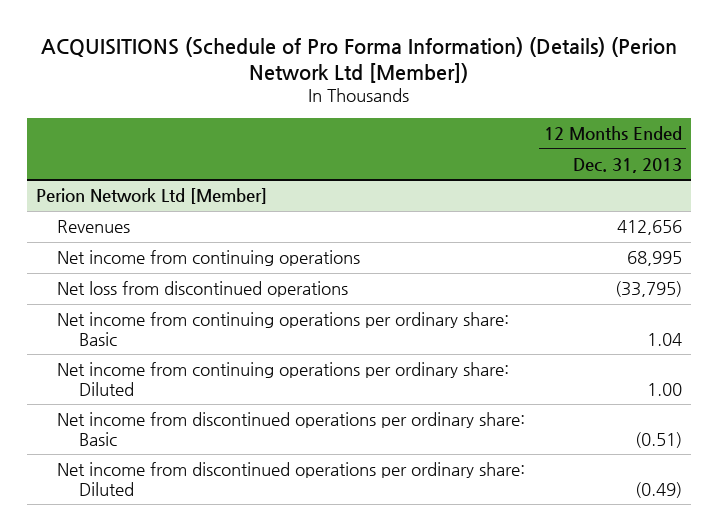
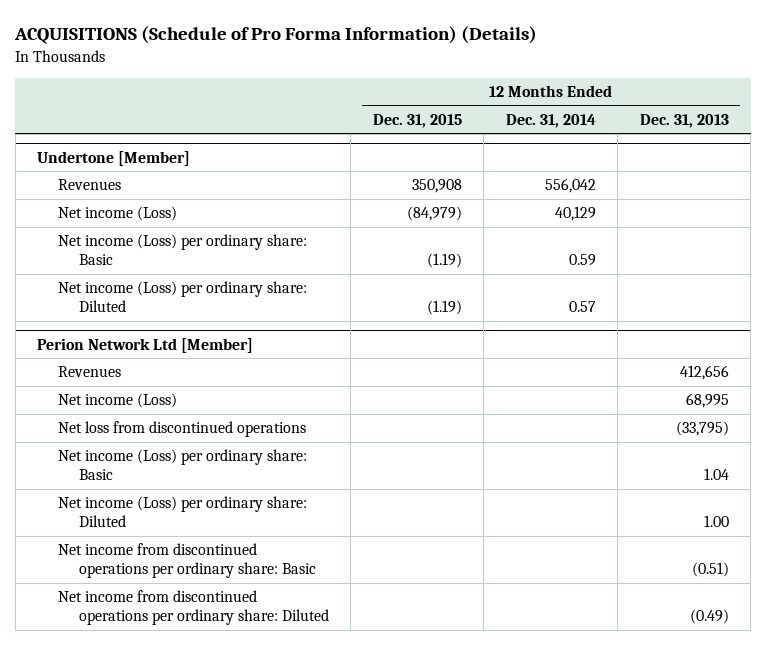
- ACQUISITIONS (Schedule of Pro Forma Information) (Details) (Perion Network Ltd [Member])
+ ACQUISITIONS (Schedule of Pro Forma Information) (Details)
- | 12 Months Ended Dec. 31, 2013
+ | 12 Months Ended Dec. 31, 2015 | 12 Months Ended Dec. 31, 2014 | 12 Months Ended Dec. 31, 2013
+ Undertone [Member]
+ Revenues | 350,908 | 556,042 |
+ Net income (Loss) | (84,979) | 40,129 |
+ Net income (Loss) per ordinary share: Basic | (1.19) | 0.59 |
+ Net income (Loss) per ordinary share: Diluted | (1.19) | 0.57 |
@ Perion Network Ltd [Member]
- Net income from continuing operations | 68,995
+ Net income (Loss) | | | 68,995
- Net income from continuing operations per ordinary share: Basic | 1.04
- Net income from continuing operations per ordinary share: Diluted | 1.00
+ Net income (Loss) per ordinary share: Basic | | | 1.04
+ Net income (Loss) per ordinary share: Diluted | | | 1.00

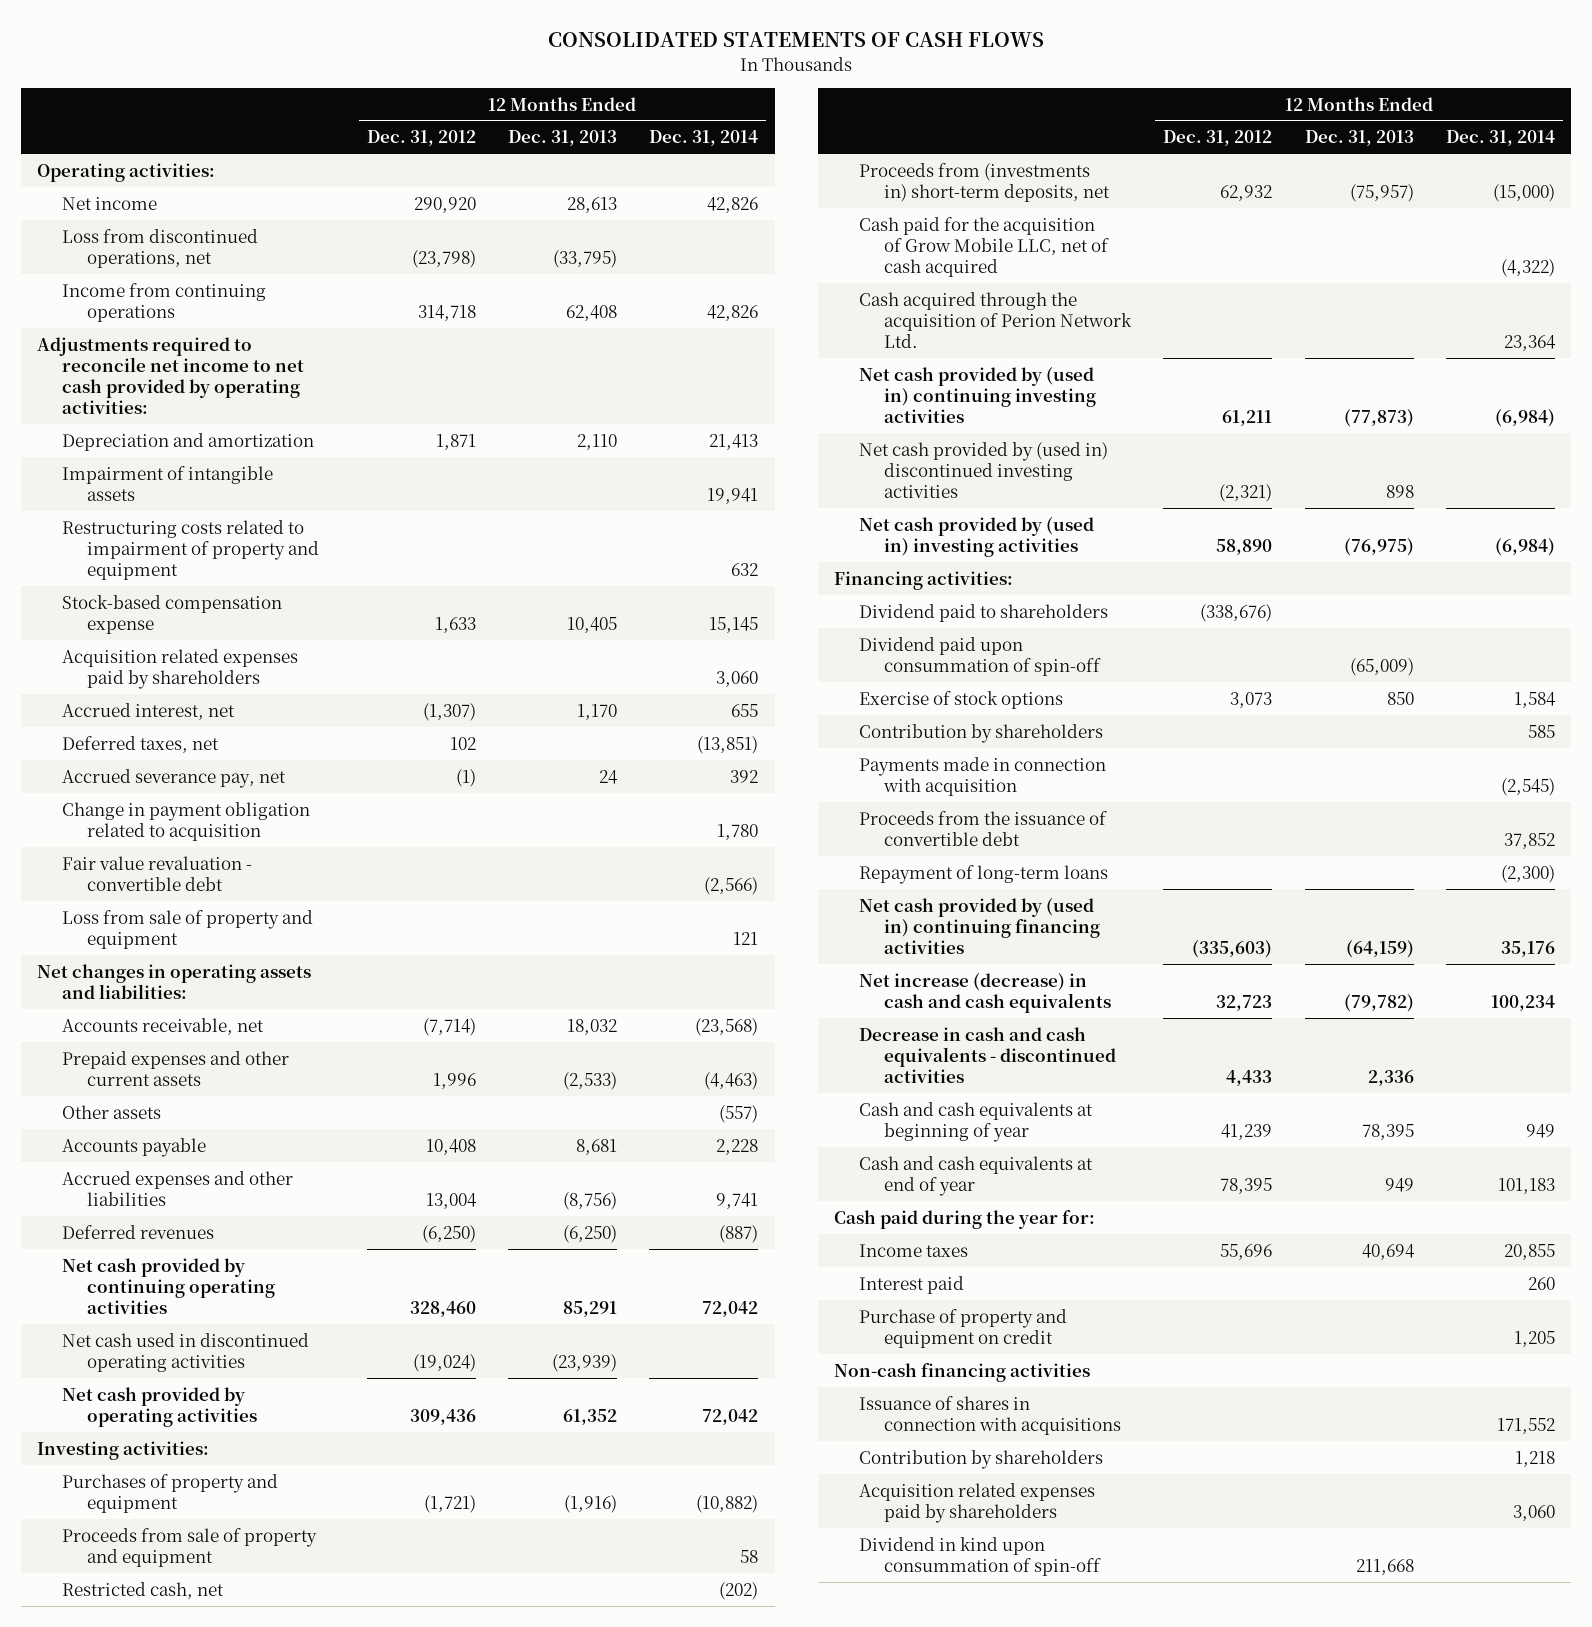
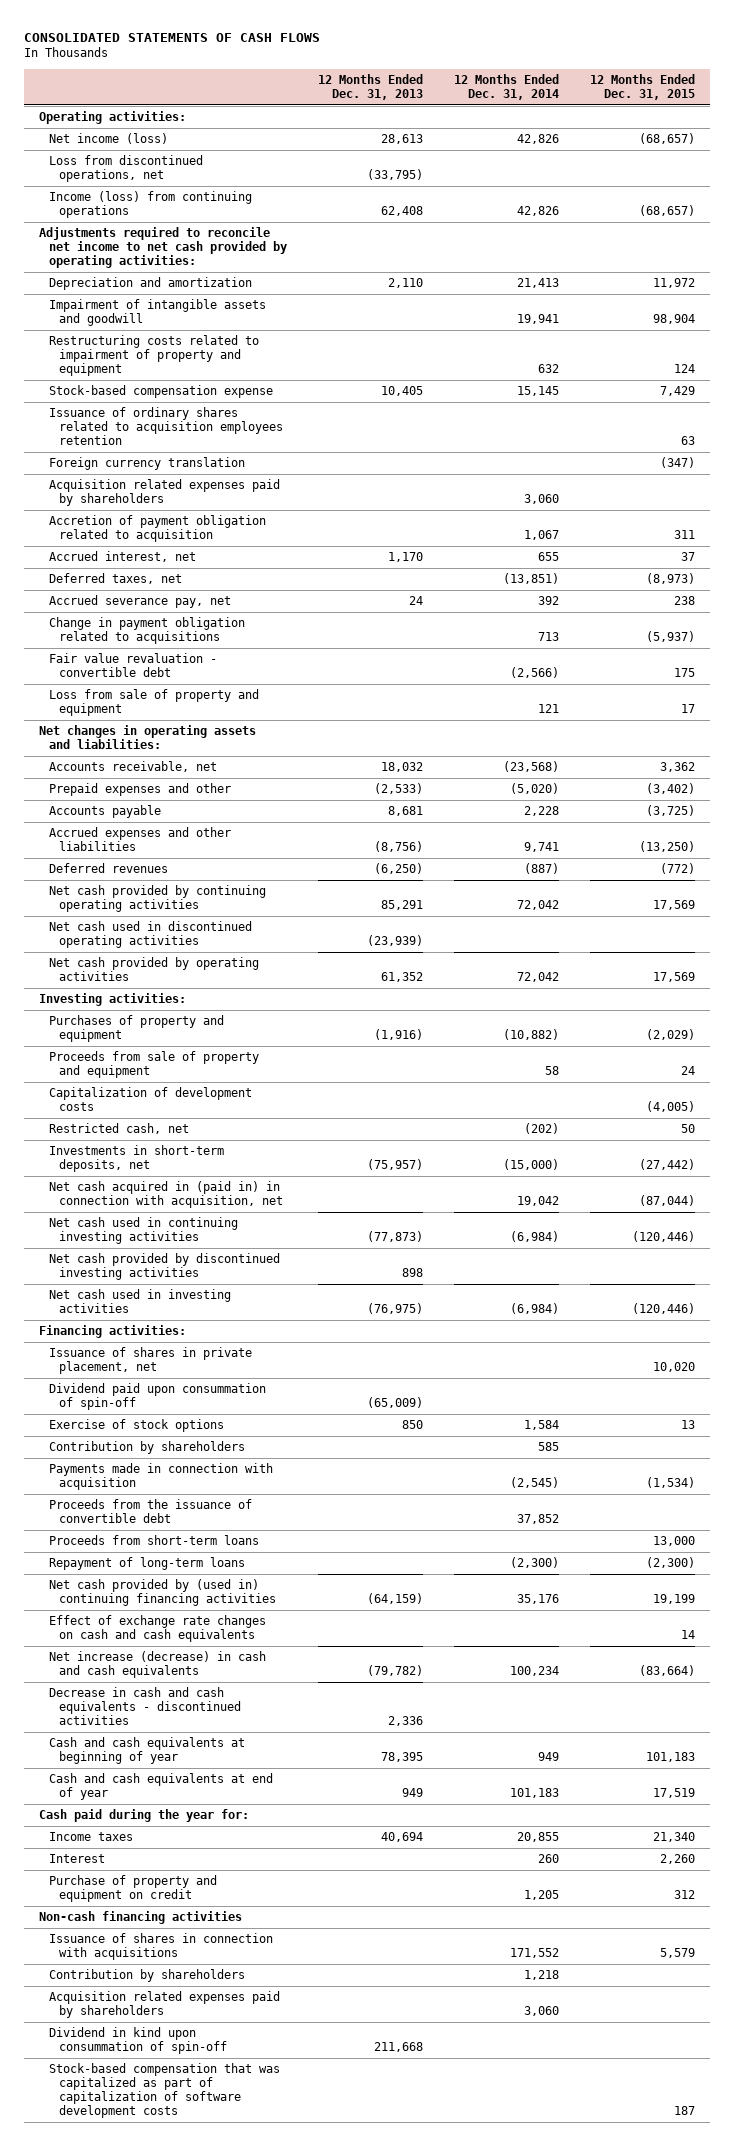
- | 12 Months Ended Dec. 31, 2012 | 12 Months Ended Dec. 31, 2013 | 12 Months Ended Dec. 31, 2014
+ | 12 Months Ended Dec. 31, 2013 | 12 Months Ended Dec. 31, 2014 | 12 Months Ended Dec. 31, 2015
- Net income | 290,920 | 28,613 | 42,826
+ Net income (loss) | 28,613 | 42,826 | (68,657)
- Income from continuing operations | 314,718 | 62,408 | 42,826
+ Income (loss) from continuing operations | 62,408 | 42,826 | (68,657)
- Impairment of intangible assets | | | 19,941
+ Impairment of intangible assets and goodwill | | 19,941 | 98,904
+ Issuance of ordinary shares related to acquisition employees retention | | | 63
+ Foreign currency translation | | | (347)
+ Accretion of payment obligation related to acquisition | | 1,067 | 311
- Change in payment obligation related to acquisition | | | 1,780
+ Change in payment obligation related to acquisitions | | 713 | (5,937)
- Prepaid expenses and other current assets | 1,996 | (2,533) | (4,463)
- Other assets | | | (557)
+ Prepaid expenses and other | (2,533) | (5,020) | (3,402)
+ Capitalization of development costs | | | (4,005)
- Proceeds from (investments in) short-term deposits, net | 62,932 | (75,957) | (15,000)
- Cash paid for the acquisition of Grow Mobile LLC, net of cash acquired | | | (4,322)
- Cash acquired through the acquisition of Perion Network Ltd. | | | 23,364
- Net cash provided by (used in) continuing investing activities | 61,211 | (77,873) | (6,984)
- Net cash provided by (used in) discontinued investing activities | (2,321) | 898 |
- Net cash provided by (used in) investing activities | 58,890 | (76,975) | (6,984)
+ Investments in short-term deposits, net | (75,957) | (15,000) | (27,442)
+ Net cash acquired in (paid in) in connection with acquisition, net | | 19,042 | (87,044)
+ Net cash used in continuing investing activities | (77,873) | (6,984) | (120,446)
+ Net cash provided by discontinued investing activities | 898 | |
+ Net cash used in investing activities | (76,975) | (6,984) | (120,446)
- Dividend paid to shareholders | (338,676) | |
+ Issuance of shares in private placement, net | | | 10,020
+ Proceeds from short-term loans | | | 13,000
+ Effect of exchange rate changes on cash and cash equivalents | | | 14
- Interest paid | | | 260
+ Interest | | 260 | 2,260
+ Stock-based compensation that was capitalized as part of capitalization of software development costs | | | 187

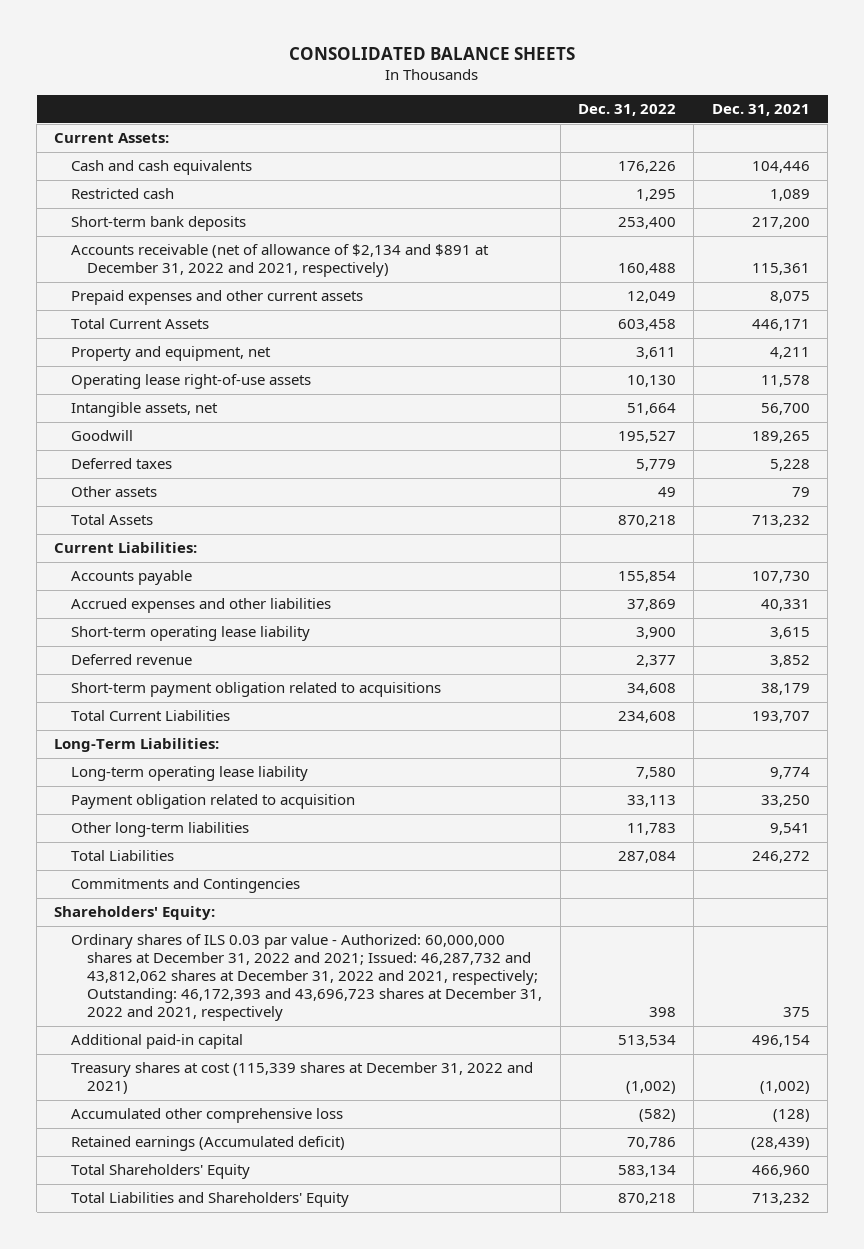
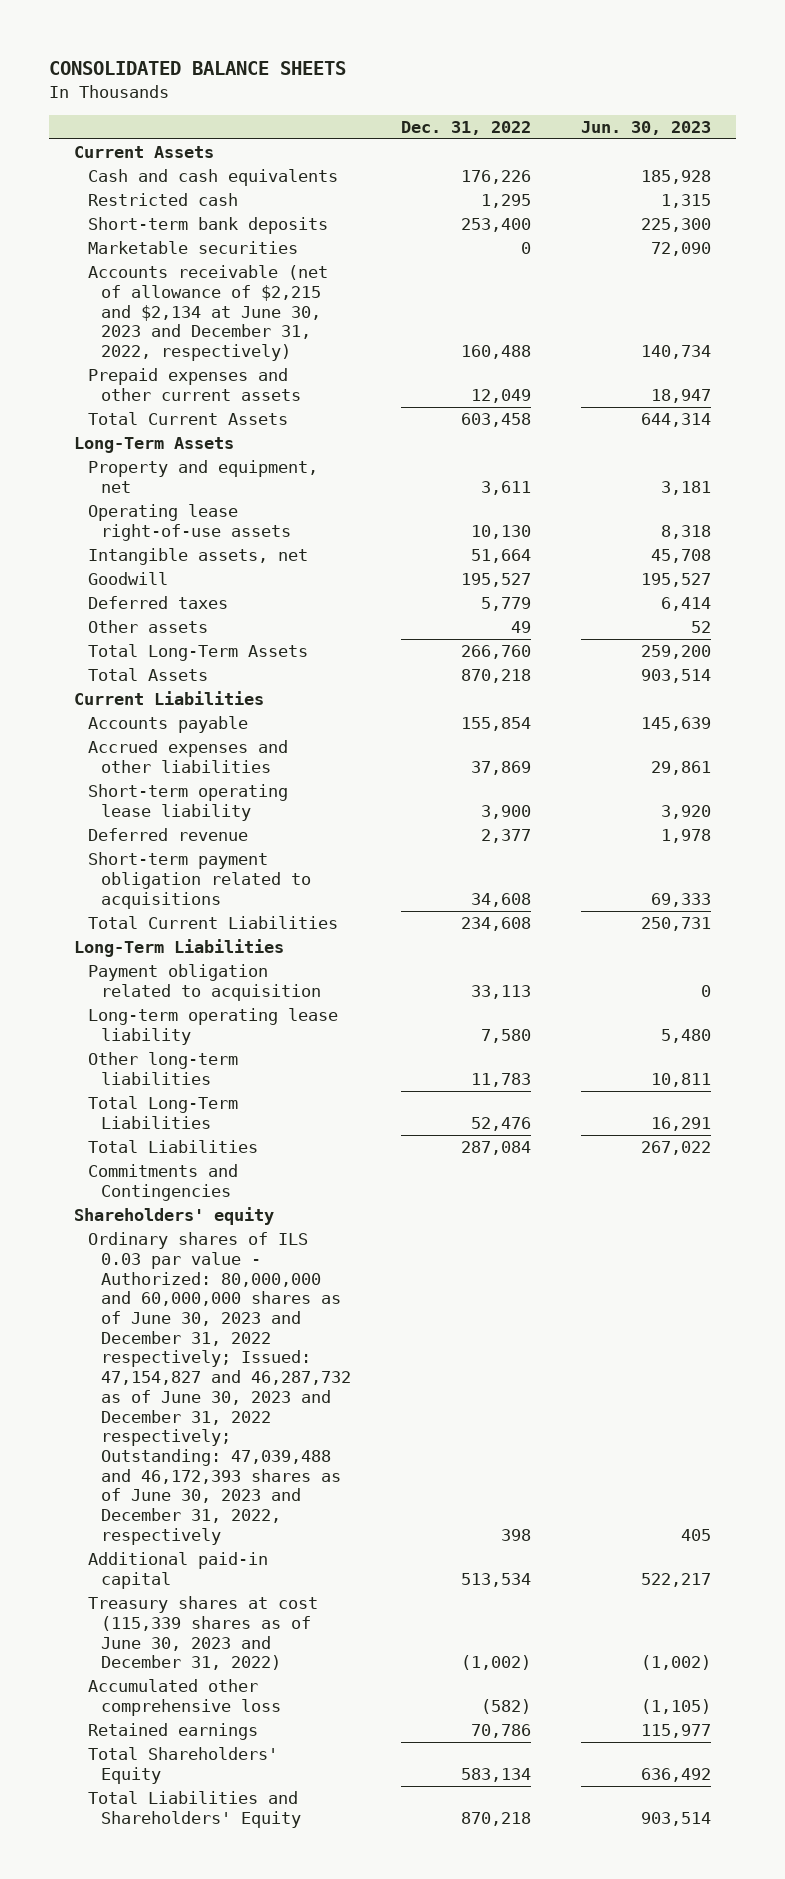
- | Dec. 31, 2022 | Dec. 31, 2021
+ | Dec. 31, 2022 | Jun. 30, 2023
- Current Assets:
+ Current Assets
- Accounts receivable (net of allowance of $2,134 and $891 at December 31, 2022 and 2021, respectively) | 160,488 | 115,361
+ Marketable securities | 0 | 72,090
+ Accounts receivable (net of allowance of $2,215 and $2,134 at June 30, 2023 and December 31, 2022, respectively) | 160,488 | 140,734
+ Long-Term Assets
+ Total Long-Term Assets | 266,760 | 259,200
- Current Liabilities:
+ Current Liabilities
- Long-Term Liabilities:
+ Long-Term Liabilities
moved down: Long-term operating lease liability | 7,580 | 5,480
+ Total Long-Term Liabilities | 52,476 | 16,291
- Shareholders' Equity:
- Ordinary shares of ILS 0.03 par value - Authorized: 60,000,000 shares at December 31, 2022 and 2021; Issued: 46,287,732 and 43,812,062 shares at December 31, 2022 and 2021, respectively; Outstanding: 46,172,393 and 43,696,723 shares at December 31, 2022 and 2021, respectively | 398 | 375
+ Shareholders' equity
+ Ordinary shares of ILS 0.03 par value - Authorized: 80,000,000 and 60,000,000 shares as of June 30, 2023 and December 31, 2022 respectively; Issued: 47,154,827 and 46,287,732 as of June 30, 2023 and December 31, 2022 respectively; Outstanding: 47,039,488 and 46,172,393 shares as of June 30, 2023 and December 31, 2022, respectively | 398 | 405
- Treasury shares at cost (115,339 shares at December 31, 2022 and 2021) | (1,002) | (1,002)
+ Treasury shares at cost (115,339 shares as of June 30, 2023 and December 31, 2022) | (1,002) | (1,002)
- Retained earnings (Accumulated deficit) | 70,786 | (28,439)
+ Retained earnings | 70,786 | 115,977

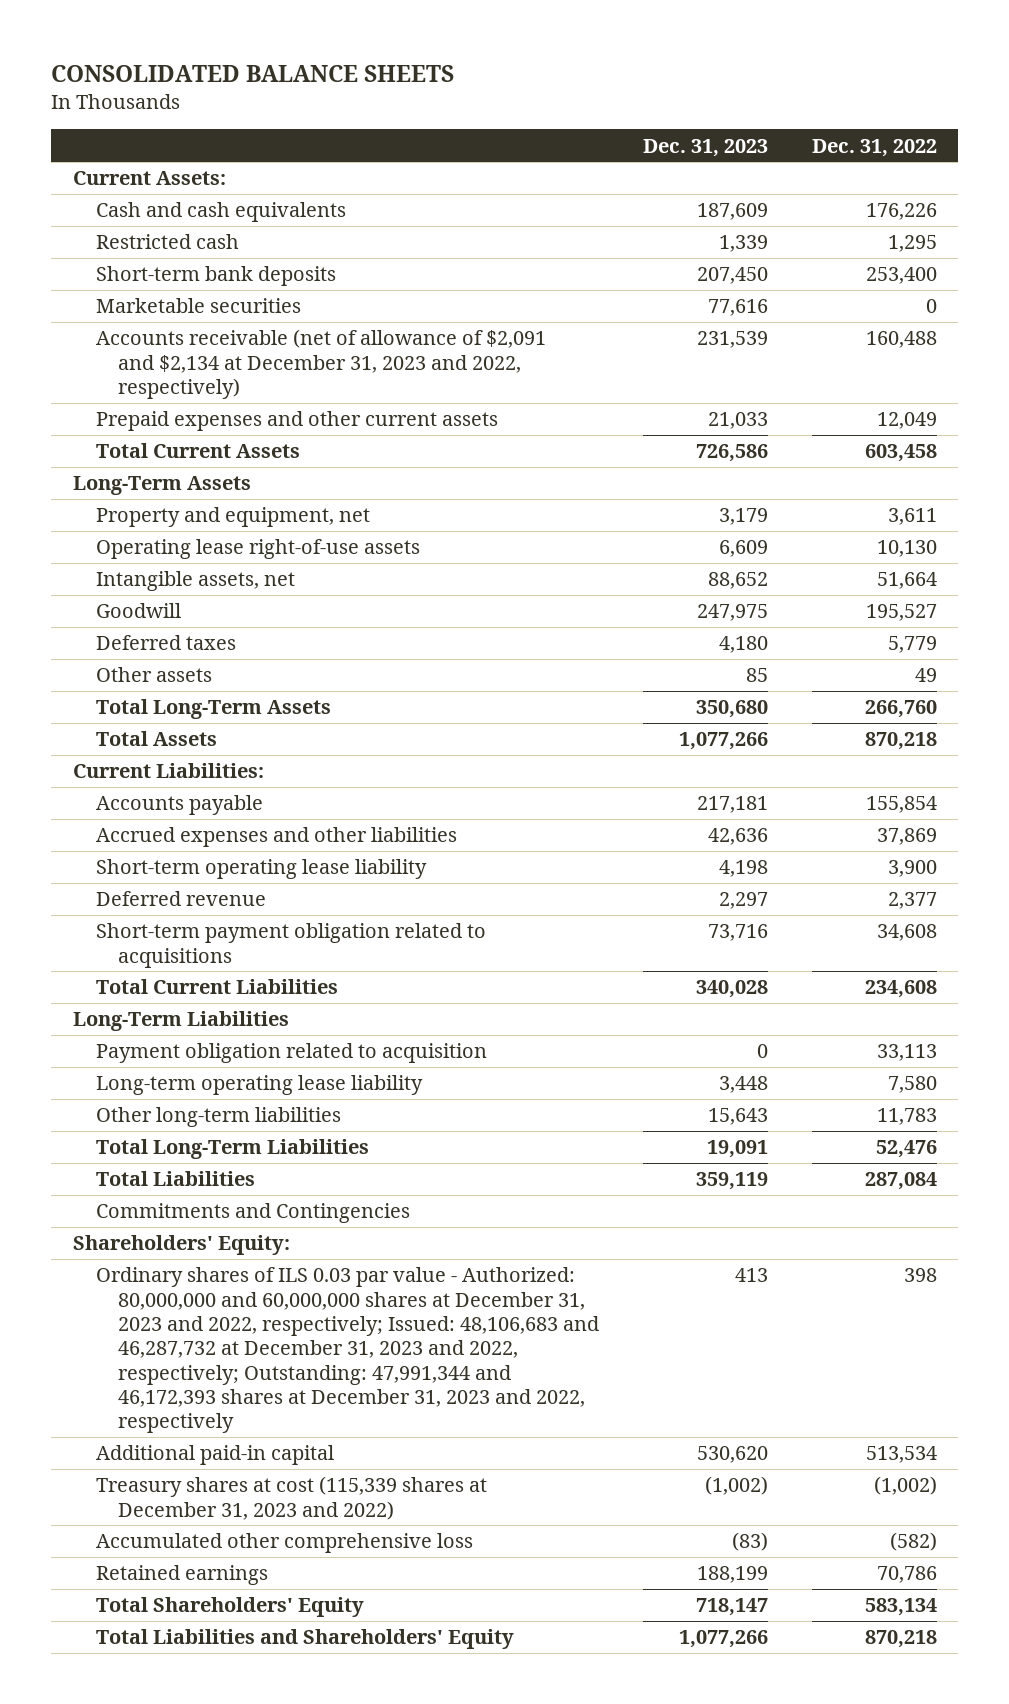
- | Dec. 31, 2022 | Jun. 30, 2023
+ | Dec. 31, 2023 | Dec. 31, 2022
- Current Assets
+ Current Assets:
- Accounts receivable (net of allowance of $2,215 and $2,134 at June 30, 2023 and December 31, 2022, respectively) | 160,488 | 140,734
+ Accounts receivable (net of allowance of $2,091 and $2,134 at December 31, 2023 and 2022, respectively) | 231,539 | 160,488
- Current Liabilities
+ Current Liabilities:
- Shareholders' equity
- Ordinary shares of ILS 0.03 par value - Authorized: 80,000,000 and 60,000,000 shares as of June 30, 2023 and December 31, 2022 respectively; Issued: 47,154,827 and 46,287,732 as of June 30, 2023 and December 31, 2022 respectively; Outstanding: 47,039,488 and 46,172,393 shares as of June 30, 2023 and December 31, 2022, respectively | 398 | 405
+ Shareholders' Equity:
+ Ordinary shares of ILS 0.03 par value - Authorized: 80,000,000 and 60,000,000 shares at December 31, 2023 and 2022, respectively; Issued: 48,106,683 and 46,287,732 at December 31, 2023 and 2022, respectively; Outstanding: 47,991,344 and 46,172,393 shares at December 31, 2023 and 2022, respectively | 413 | 398
- Treasury shares at cost (115,339 shares as of June 30, 2023 and December 31, 2022) | (1,002) | (1,002)
+ Treasury shares at cost (115,339 shares at December 31, 2023 and 2022) | (1,002) | (1,002)

